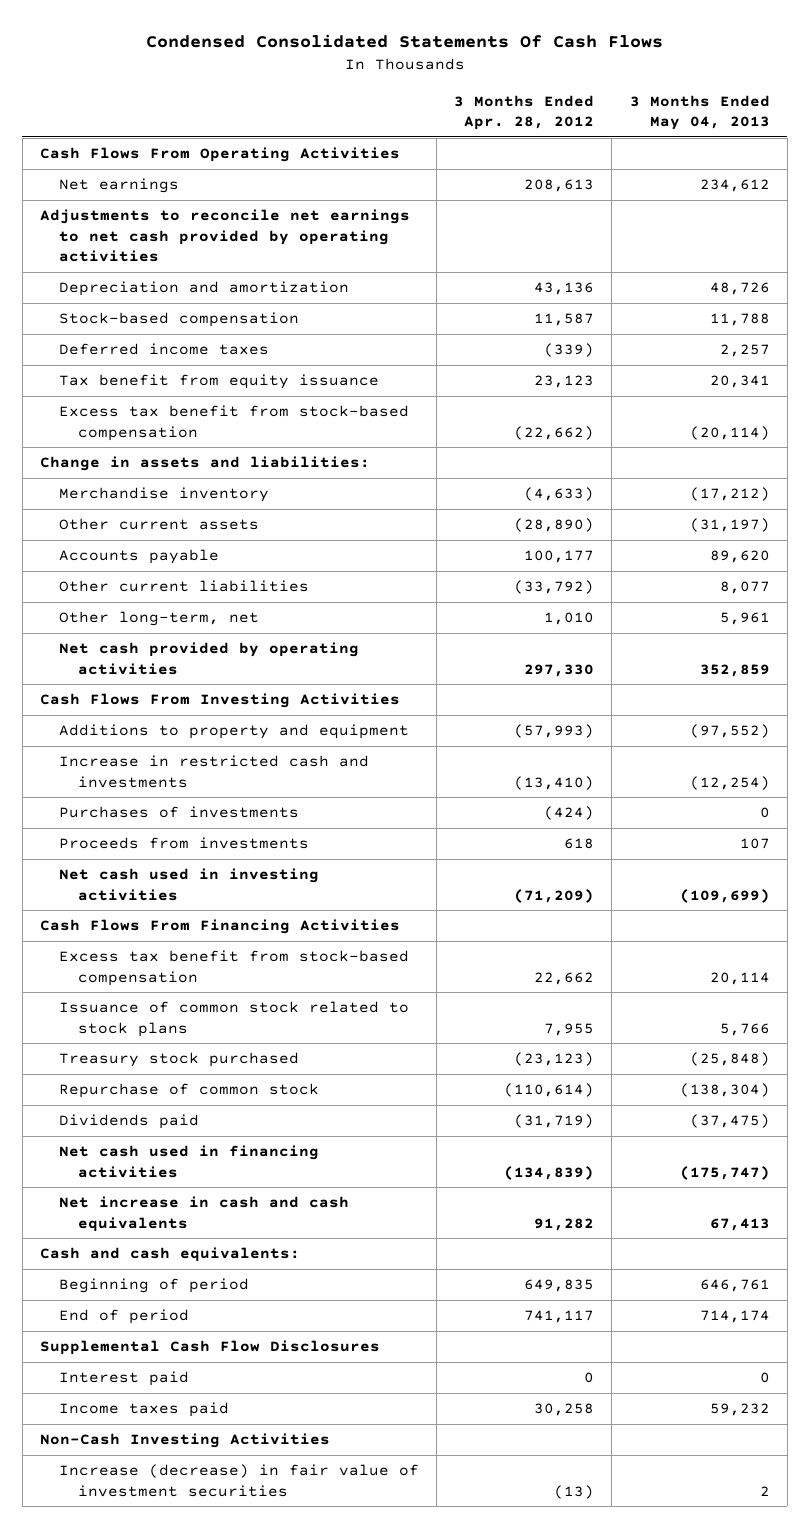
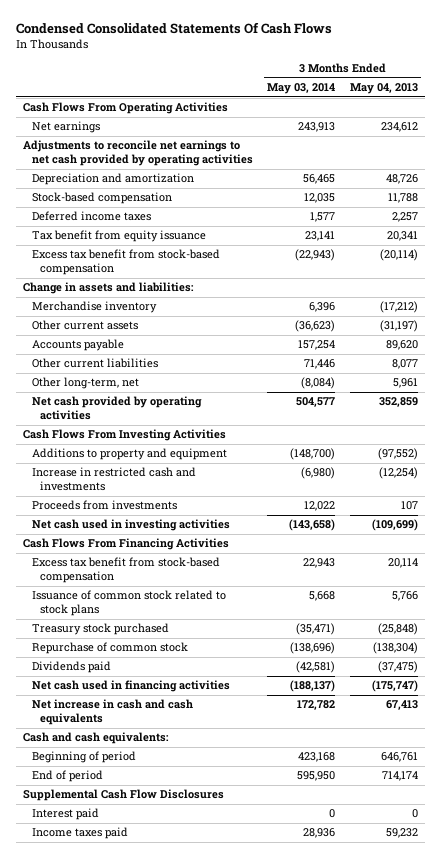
- | 3 Months Ended Apr. 28, 2012 | 3 Months Ended May 04, 2013
+ | 3 Months Ended May 03, 2014 | 3 Months Ended May 04, 2013
- Purchases of investments | (424) | 0
- Non-Cash Investing Activities
- Increase (decrease) in fair value of investment securities | (13) | 2

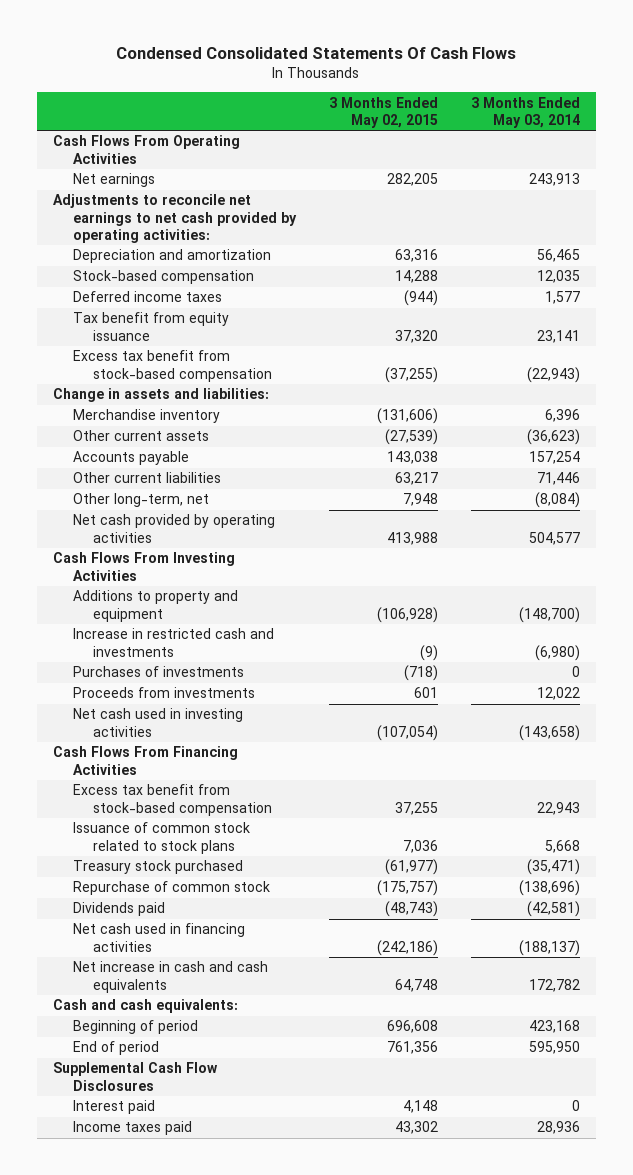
- | 3 Months Ended May 03, 2014 | 3 Months Ended May 04, 2013
+ | 3 Months Ended May 02, 2015 | 3 Months Ended May 03, 2014
- Adjustments to reconcile net earnings to net cash provided by operating activities
+ Adjustments to reconcile net earnings to net cash provided by operating activities:
+ Purchases of investments | (718) | 0

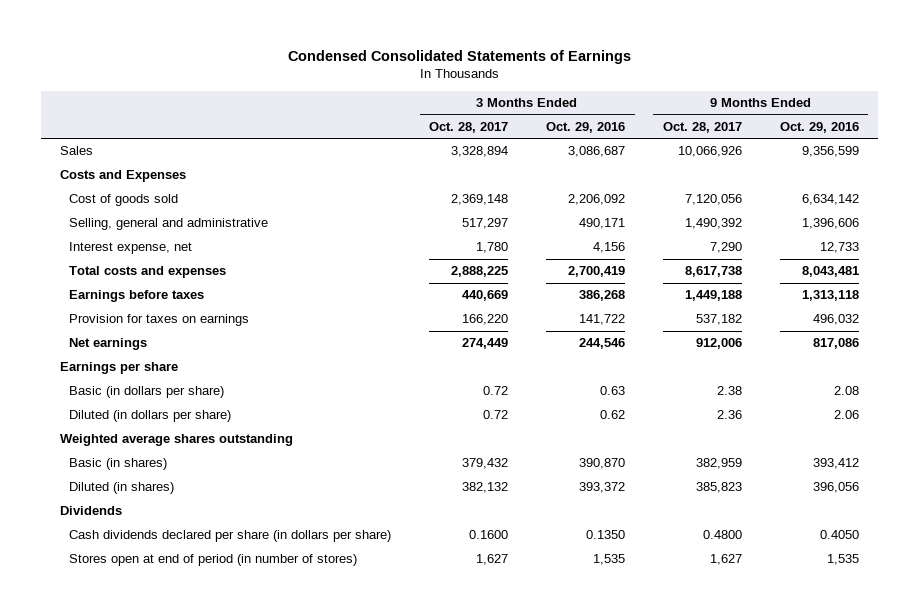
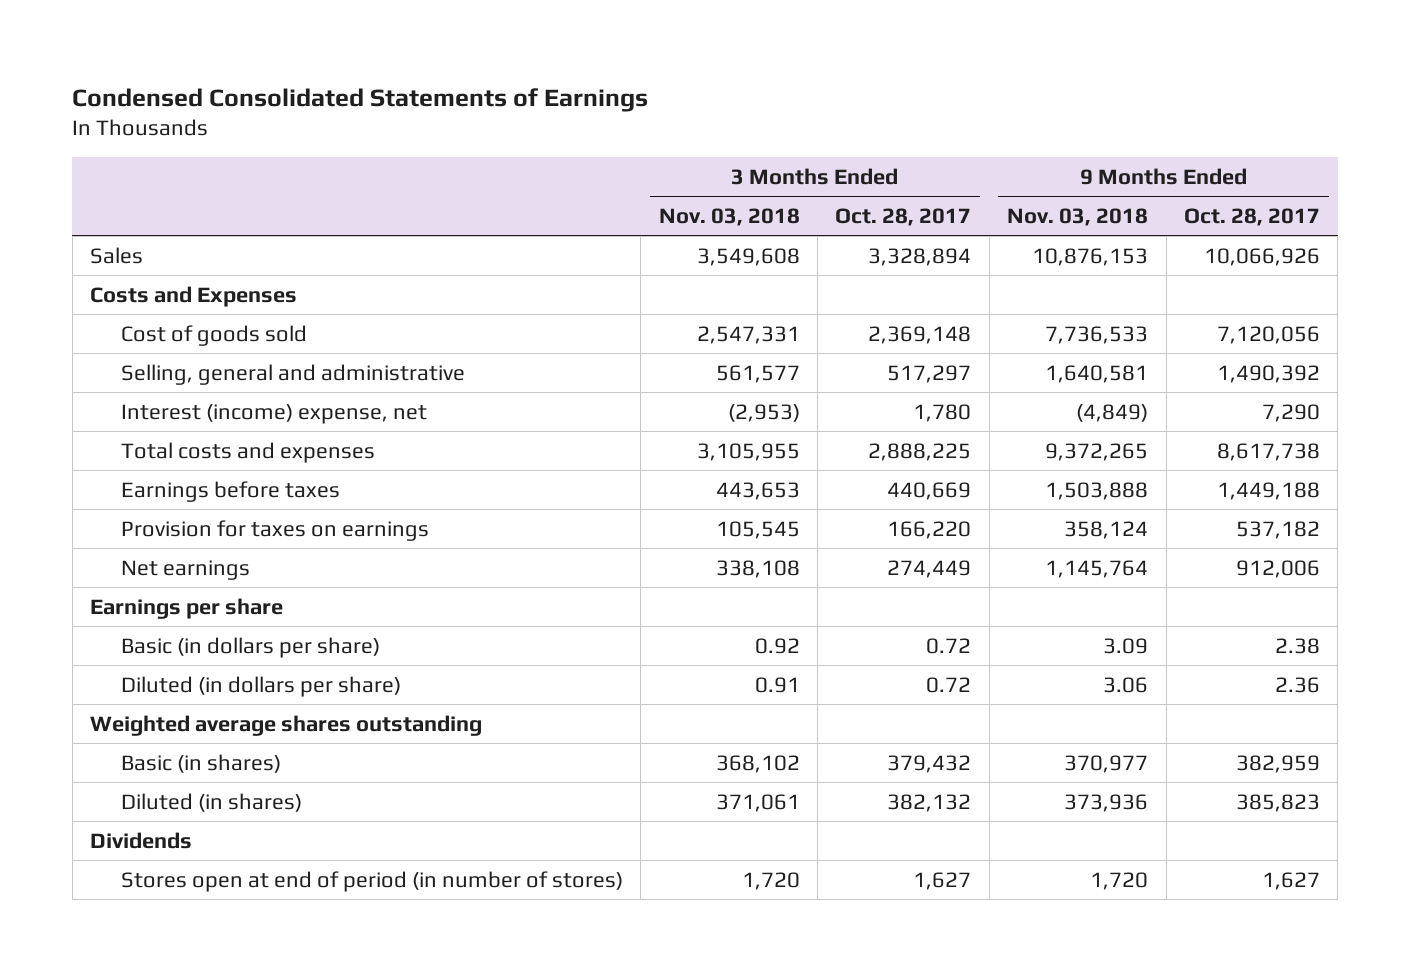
- | 3 Months Ended Oct. 28, 2017 | 3 Months Ended Oct. 29, 2016 | 9 Months Ended Oct. 28, 2017 | 9 Months Ended Oct. 29, 2016
+ | 3 Months Ended Nov. 03, 2018 | 3 Months Ended Oct. 28, 2017 | 9 Months Ended Nov. 03, 2018 | 9 Months Ended Oct. 28, 2017
- Interest expense, net | 1,780 | 4,156 | 7,290 | 12,733
+ Interest (income) expense, net | (2,953) | 1,780 | (4,849) | 7,290
- Cash dividends declared per share (in dollars per share) | 0.1600 | 0.1350 | 0.4800 | 0.4050

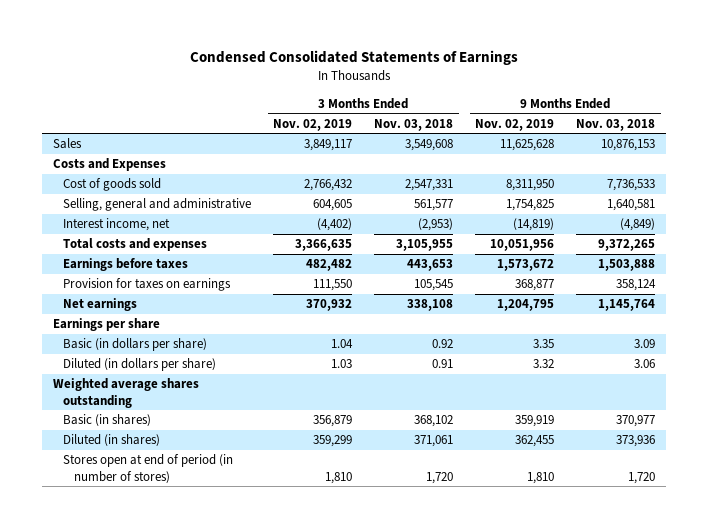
- | 3 Months Ended Nov. 03, 2018 | 3 Months Ended Oct. 28, 2017 | 9 Months Ended Nov. 03, 2018 | 9 Months Ended Oct. 28, 2017
+ | 3 Months Ended Nov. 02, 2019 | 3 Months Ended Nov. 03, 2018 | 9 Months Ended Nov. 02, 2019 | 9 Months Ended Nov. 03, 2018
- Interest (income) expense, net | (2,953) | 1,780 | (4,849) | 7,290
+ Interest income, net | (4,402) | (2,953) | (14,819) | (4,849)
- Dividends

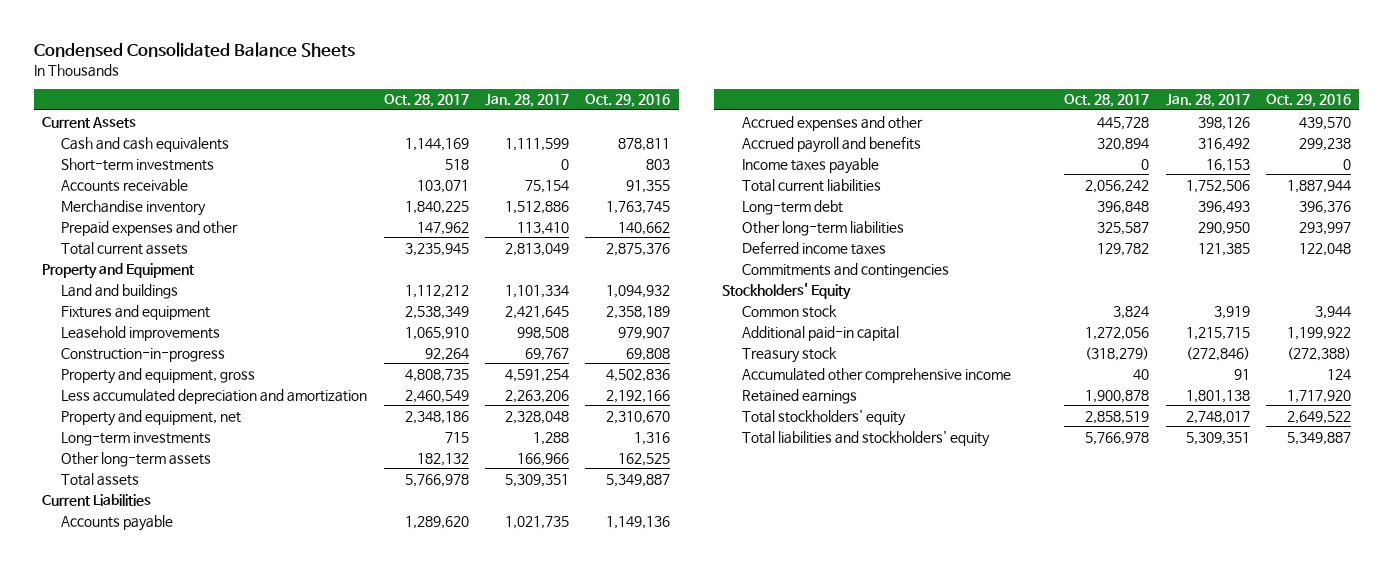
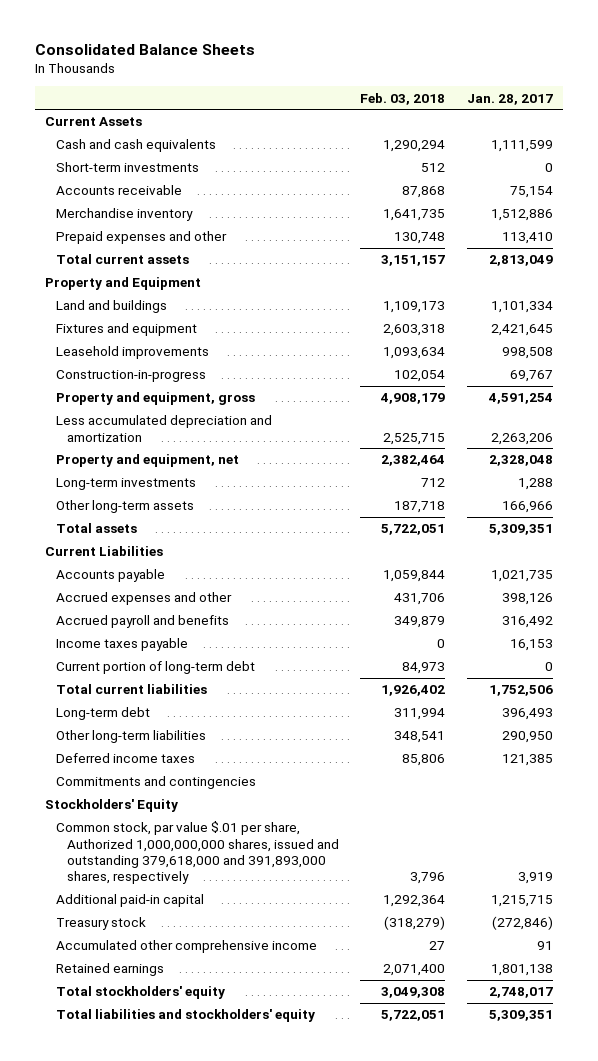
- Condensed Consolidated Balance Sheets
+ Consolidated Balance Sheets
- | Oct. 28, 2017 | Jan. 28, 2017 | Oct. 29, 2016
+ | Feb. 03, 2018 | Jan. 28, 2017
+ Current portion of long-term debt | 84,973 | 0
- Common stock | 3,824 | 3,919 | 3,944
+ Common stock, par value $.01 per share, Authorized 1,000,000,000 shares, issued and outstanding 379,618,000 and 391,893,000 shares, respectively | 3,796 | 3,919

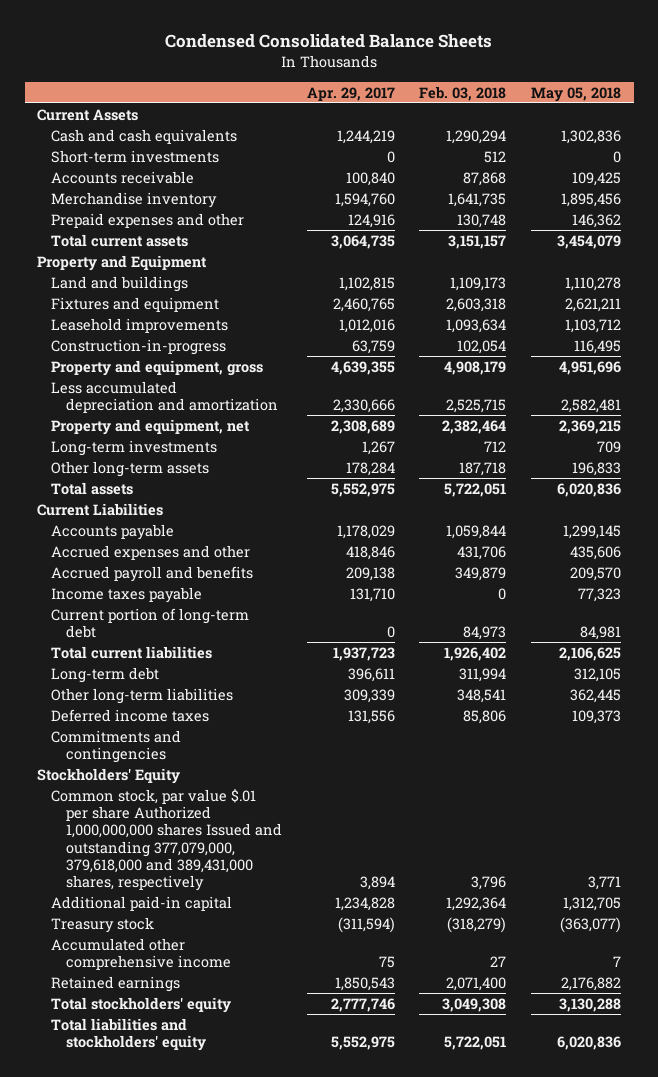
- Consolidated Balance Sheets
+ Condensed Consolidated Balance Sheets
- | Feb. 03, 2018 | Jan. 28, 2017
+ | Apr. 29, 2017 | Feb. 03, 2018 | May 05, 2018
- Common stock, par value $.01 per share, Authorized 1,000,000,000 shares, issued and outstanding 379,618,000 and 391,893,000 shares, respectively | 3,796 | 3,919
+ Common stock, par value $.01 per share Authorized 1,000,000,000 shares Issued and outstanding 377,079,000, 379,618,000 and 389,431,000 shares, respectively | 3,894 | 3,796 | 3,771

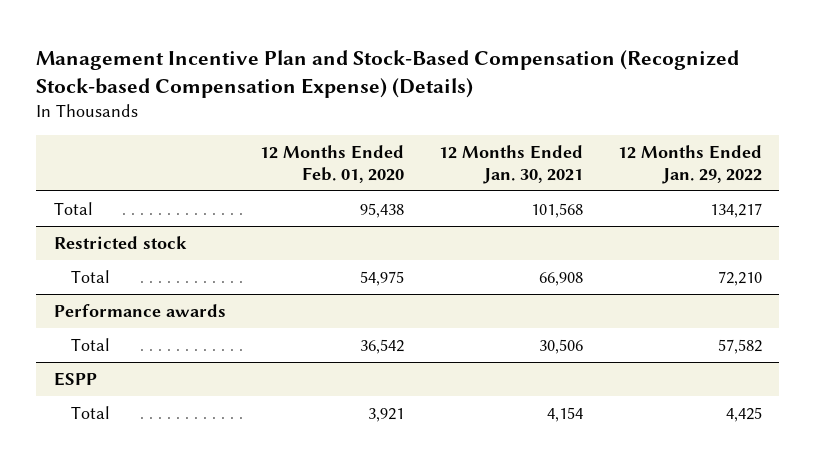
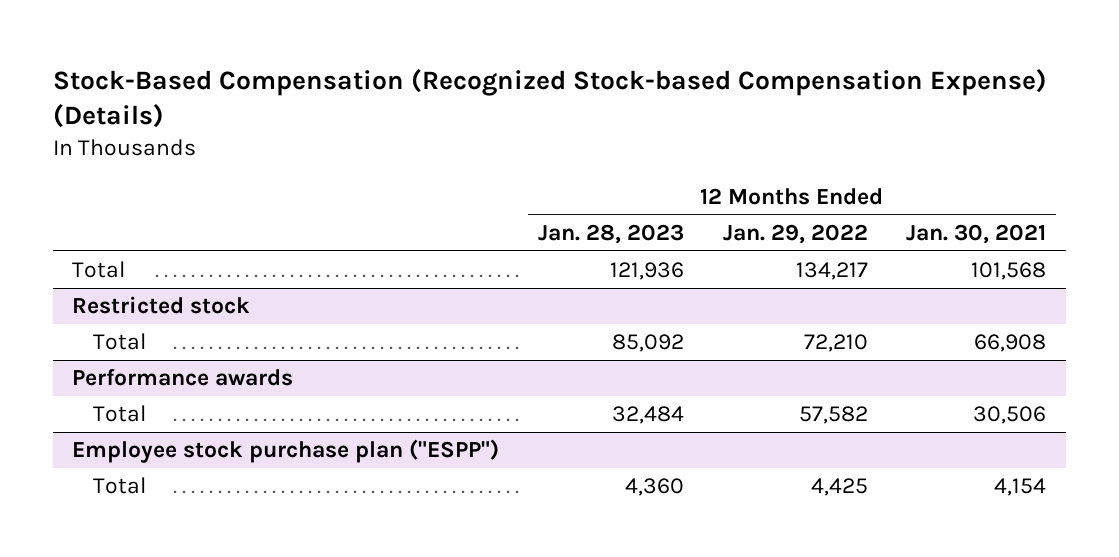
- Management Incentive Plan and Stock-Based Compensation (Recognized Stock-based Compensation Expense) (Details)
+ Stock-Based Compensation (Recognized Stock-based Compensation Expense) (Details)
- | 12 Months Ended Feb. 01, 2020 | 12 Months Ended Jan. 30, 2021 | 12 Months Ended Jan. 29, 2022
+ | 12 Months Ended Jan. 28, 2023 | 12 Months Ended Jan. 29, 2022 | 12 Months Ended Jan. 30, 2021
- ESPP
+ Employee stock purchase plan ("ESPP")

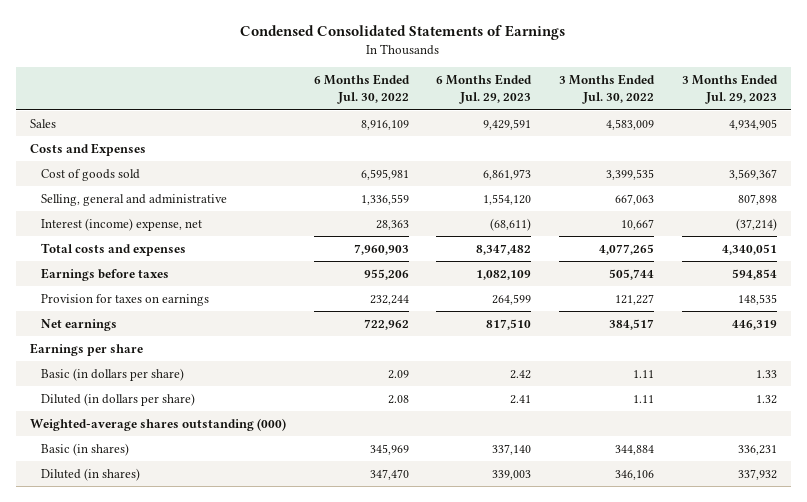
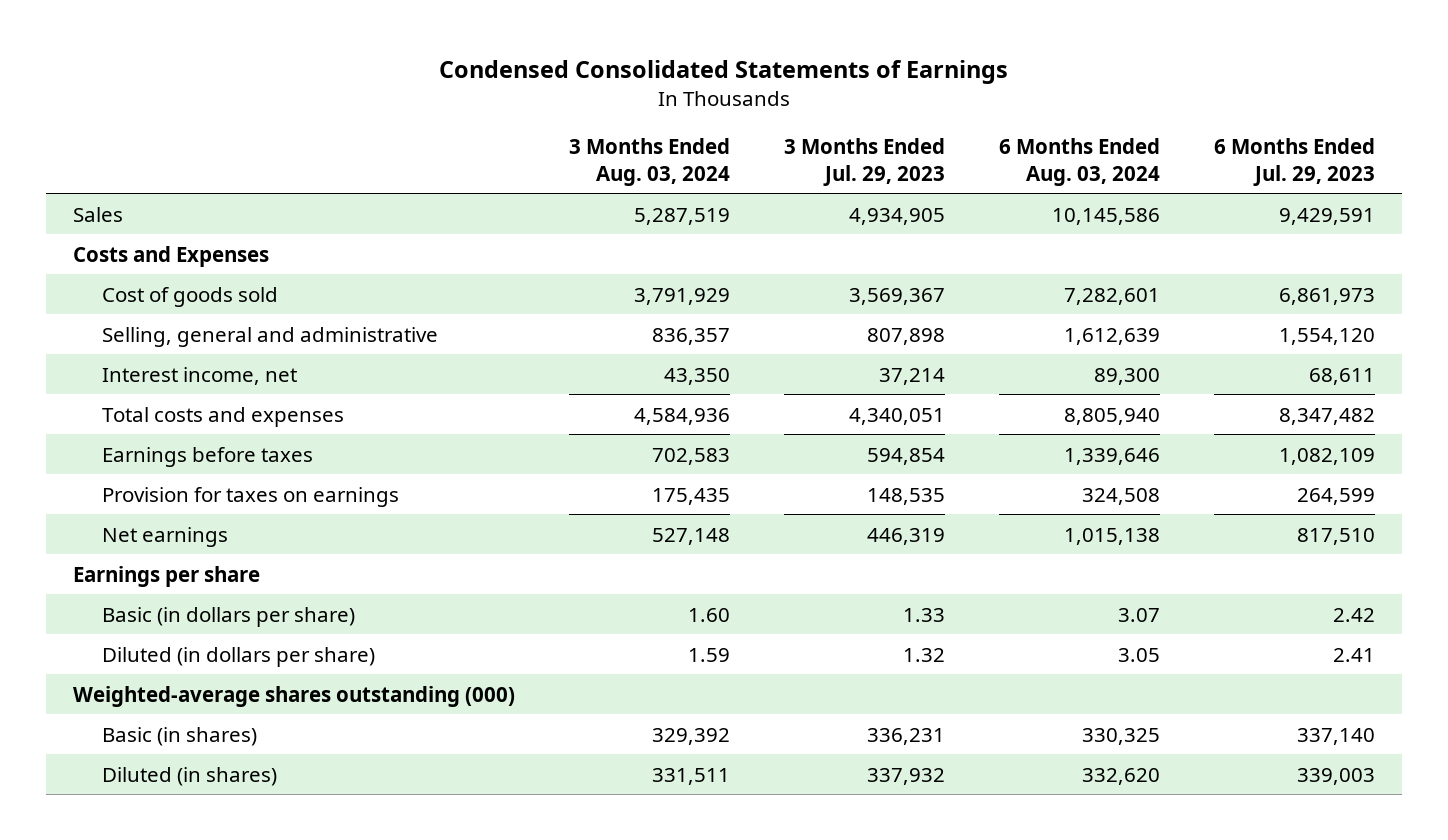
- | 6 Months Ended Jul. 30, 2022 | 6 Months Ended Jul. 29, 2023 | 3 Months Ended Jul. 30, 2022 | 3 Months Ended Jul. 29, 2023
+ | 3 Months Ended Aug. 03, 2024 | 3 Months Ended Jul. 29, 2023 | 6 Months Ended Aug. 03, 2024 | 6 Months Ended Jul. 29, 2023
- Interest (income) expense, net | 28,363 | (68,611) | 10,667 | (37,214)
+ Interest income, net | 43,350 | 37,214 | 89,300 | 68,611

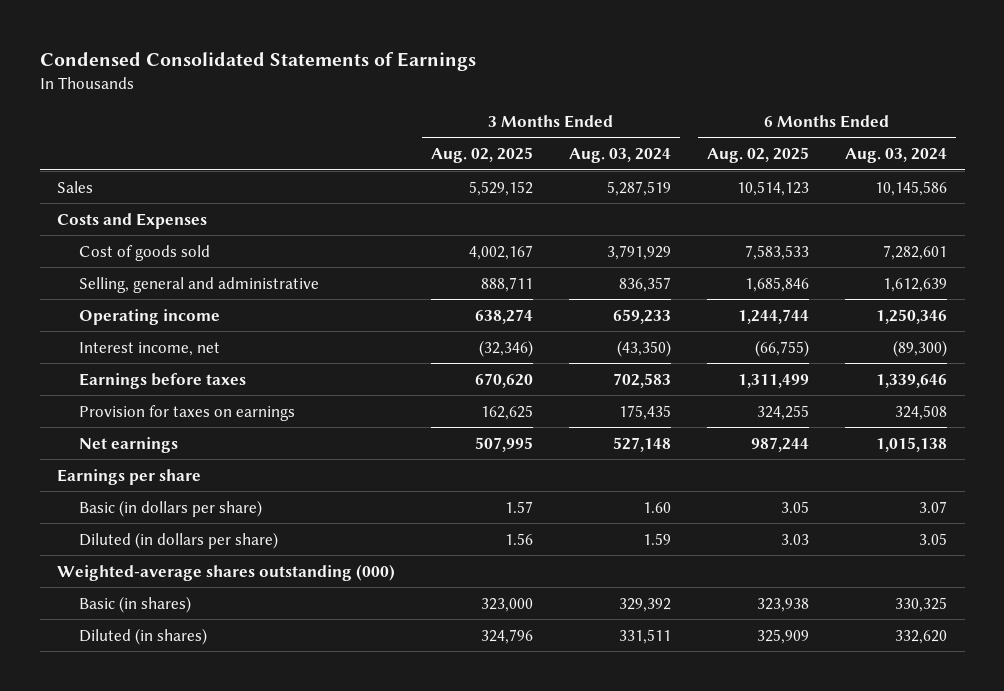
- | 3 Months Ended Aug. 03, 2024 | 3 Months Ended Jul. 29, 2023 | 6 Months Ended Aug. 03, 2024 | 6 Months Ended Jul. 29, 2023
+ | 3 Months Ended Aug. 02, 2025 | 3 Months Ended Aug. 03, 2024 | 6 Months Ended Aug. 02, 2025 | 6 Months Ended Aug. 03, 2024
- Interest income, net | 43,350 | 37,214 | 89,300 | 68,611
- Total costs and expenses | 4,584,936 | 4,340,051 | 8,805,940 | 8,347,482
+ Operating income | 638,274 | 659,233 | 1,244,744 | 1,250,346
+ Interest income, net | (32,346) | (43,350) | (66,755) | (89,300)

